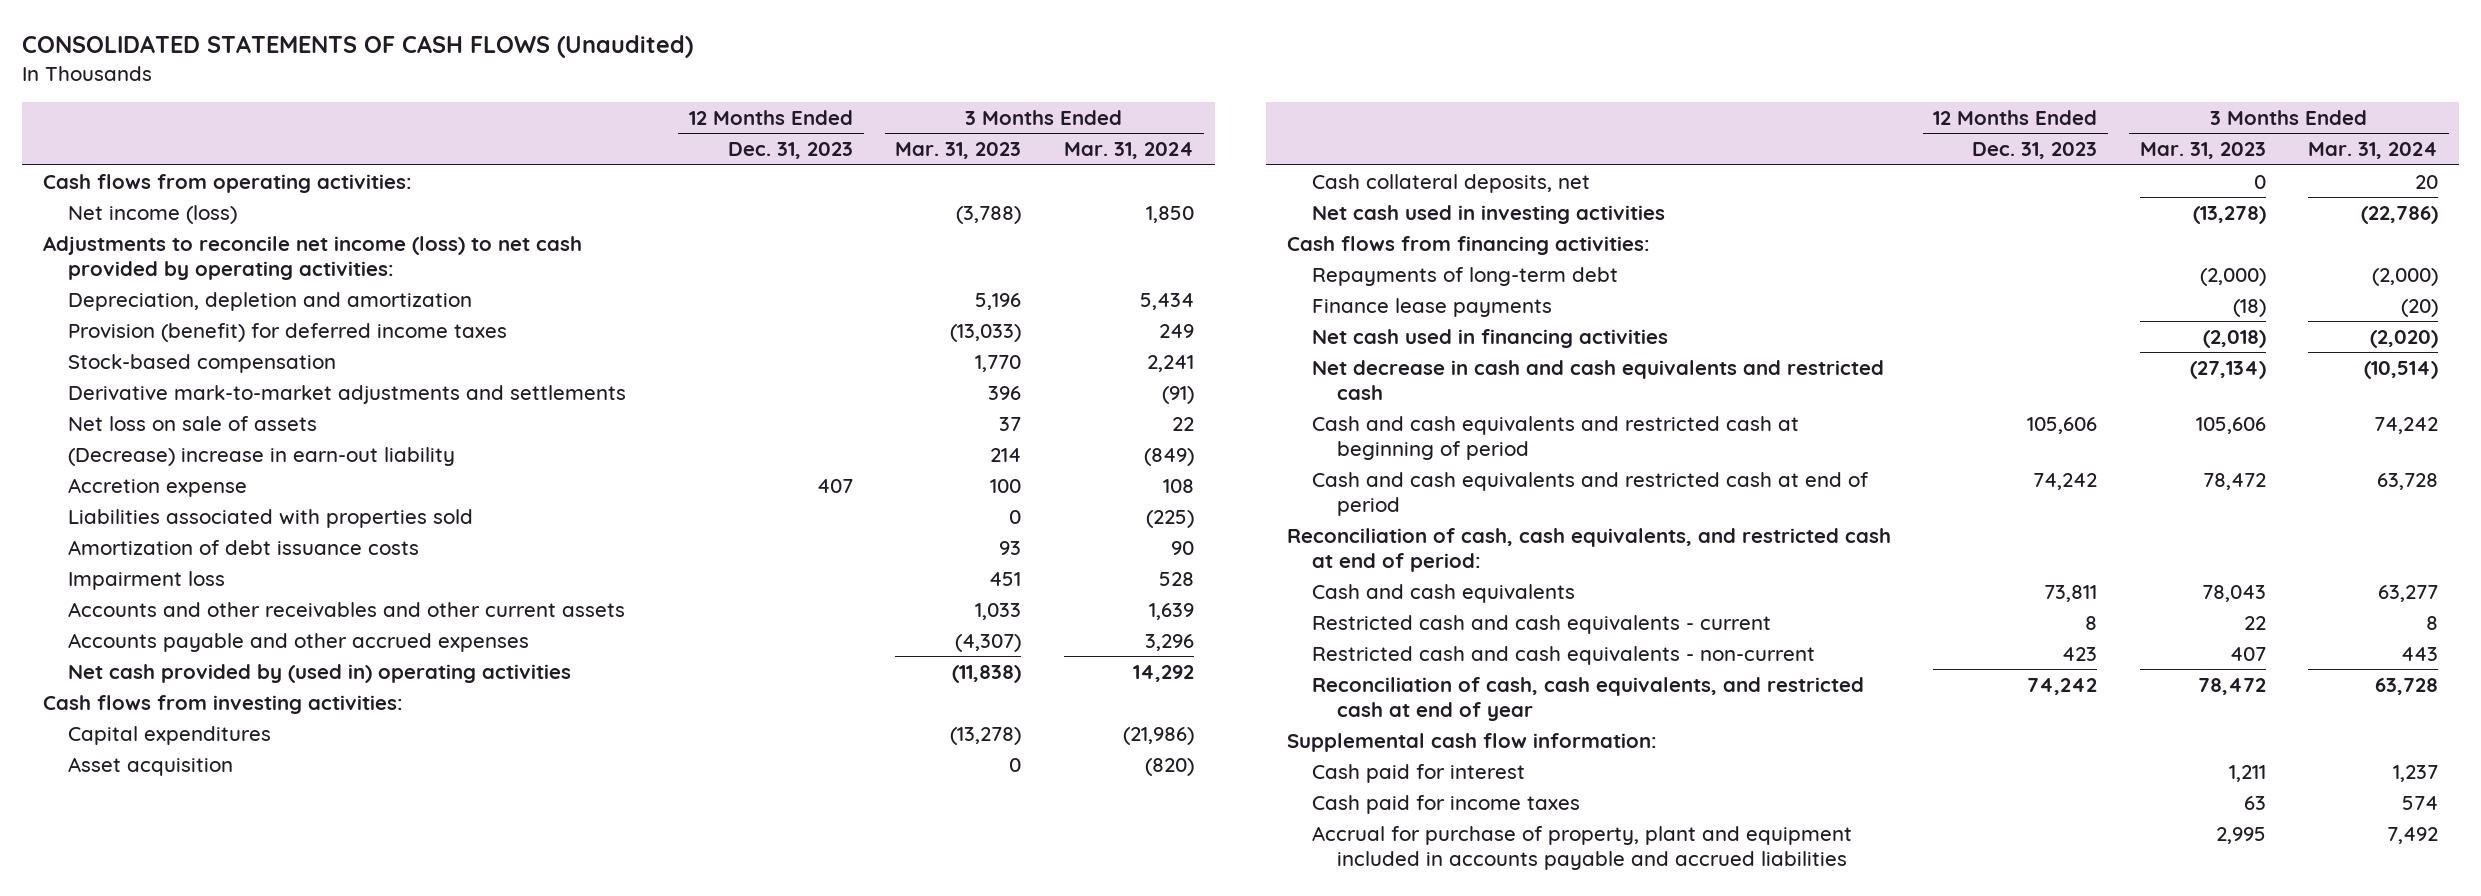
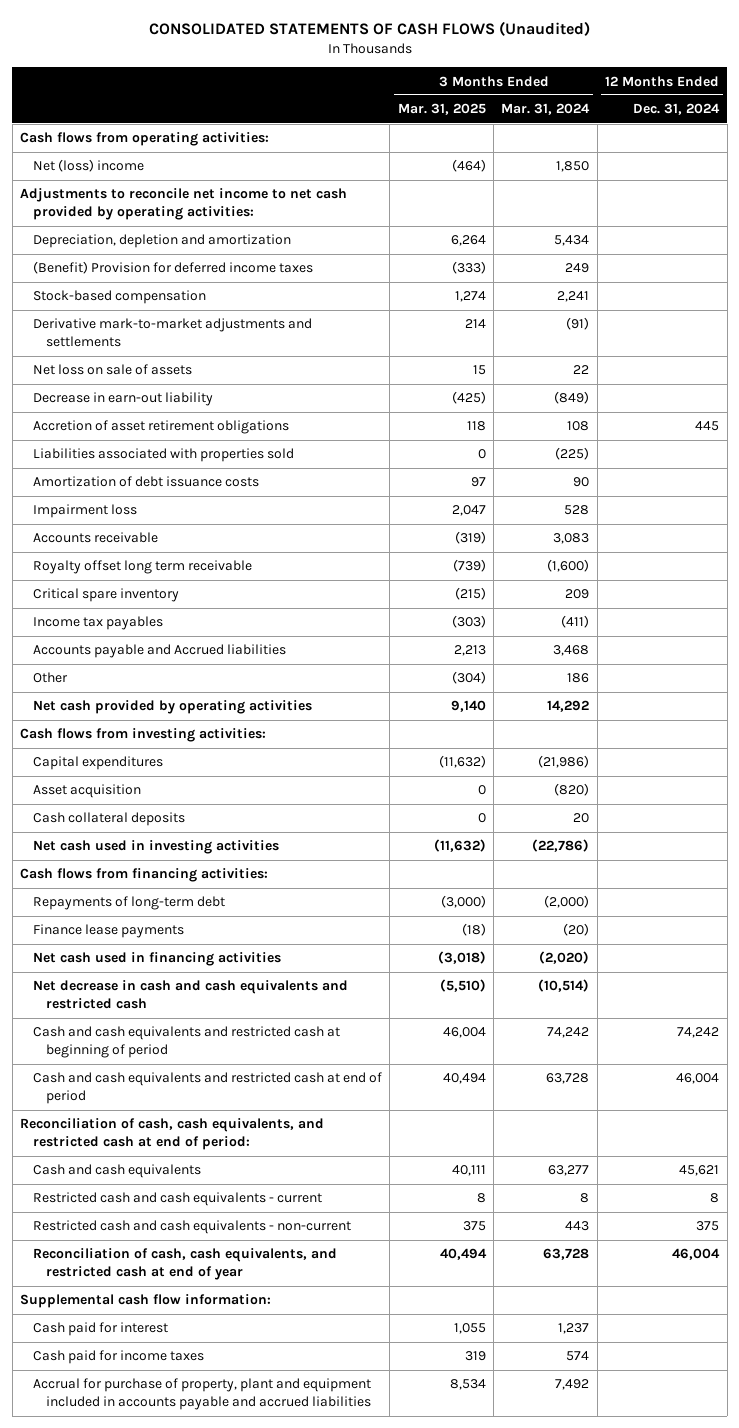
- | 12 Months Ended Dec. 31, 2023 | 3 Months Ended Mar. 31, 2023 | 3 Months Ended Mar. 31, 2024
+ | 3 Months Ended Mar. 31, 2025 | 3 Months Ended Mar. 31, 2024 | 12 Months Ended Dec. 31, 2024
- Net income (loss) | | (3,788) | 1,850
- Adjustments to reconcile net income (loss) to net cash provided by operating activities:
+ Net (loss) income | (464) | 1,850 |
+ Adjustments to reconcile net income to net cash provided by operating activities:
- Provision (benefit) for deferred income taxes | | (13,033) | 249
+ (Benefit) Provision for deferred income taxes | (333) | 249 |
- (Decrease) increase in earn-out liability | | 214 | (849)
- Accretion expense | 407 | 100 | 108
+ Decrease in earn-out liability | (425) | (849) |
+ Accretion of asset retirement obligations | 118 | 108 | 445
- Accounts and other receivables and other current assets | | 1,033 | 1,639
- Accounts payable and other accrued expenses | | (4,307) | 3,296
- Net cash provided by (used in) operating activities | | (11,838) | 14,292
+ Accounts receivable | (319) | 3,083 |
+ Royalty offset long term receivable | (739) | (1,600) |
+ Critical spare inventory | (215) | 209 |
+ Income tax payables | (303) | (411) |
+ Accounts payable and Accrued liabilities | 2,213 | 3,468 |
+ Other | (304) | 186 |
+ Net cash provided by operating activities | 9,140 | 14,292 |
- Cash collateral deposits, net | | 0 | 20
+ Cash collateral deposits | 0 | 20 |

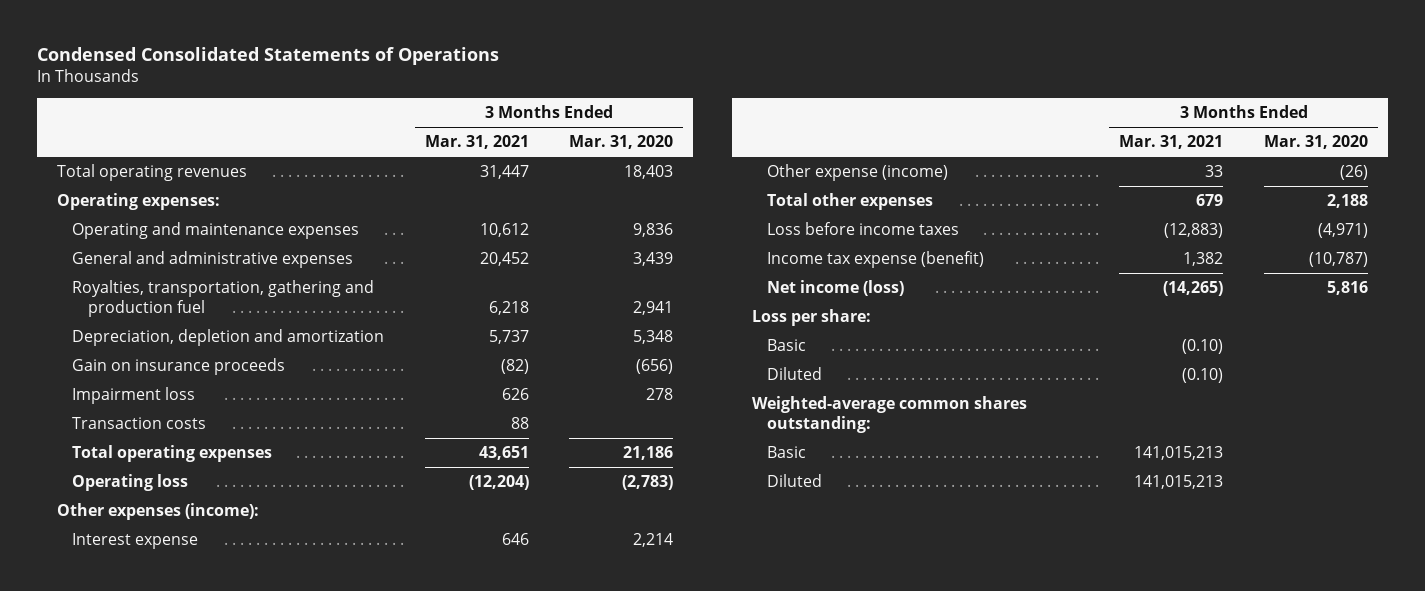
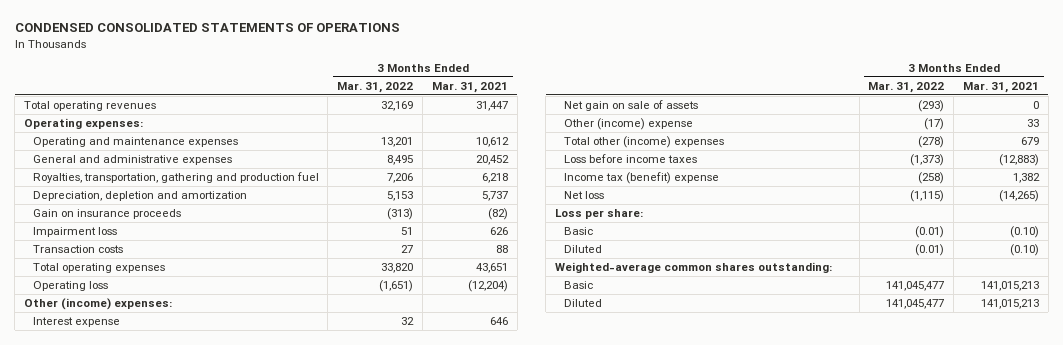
- Condensed Consolidated Statements of Operations
+ CONDENSED CONSOLIDATED STATEMENTS OF OPERATIONS
- | 3 Months Ended Mar. 31, 2021 | 3 Months Ended Mar. 31, 2020
+ | 3 Months Ended Mar. 31, 2022 | 3 Months Ended Mar. 31, 2021
- Other expenses (income):
+ Other (income) expenses:
- Other expense (income) | 33 | (26)
- Total other expenses | 679 | 2,188
+ Net gain on sale of assets | (293) | 0
+ Other (income) expense | (17) | 33
+ Total other (income) expenses | (278) | 679
- Income tax expense (benefit) | 1,382 | (10,787)
- Net income (loss) | (14,265) | 5,816
+ Income tax (benefit) expense | (258) | 1,382
+ Net loss | (1,115) | (14,265)

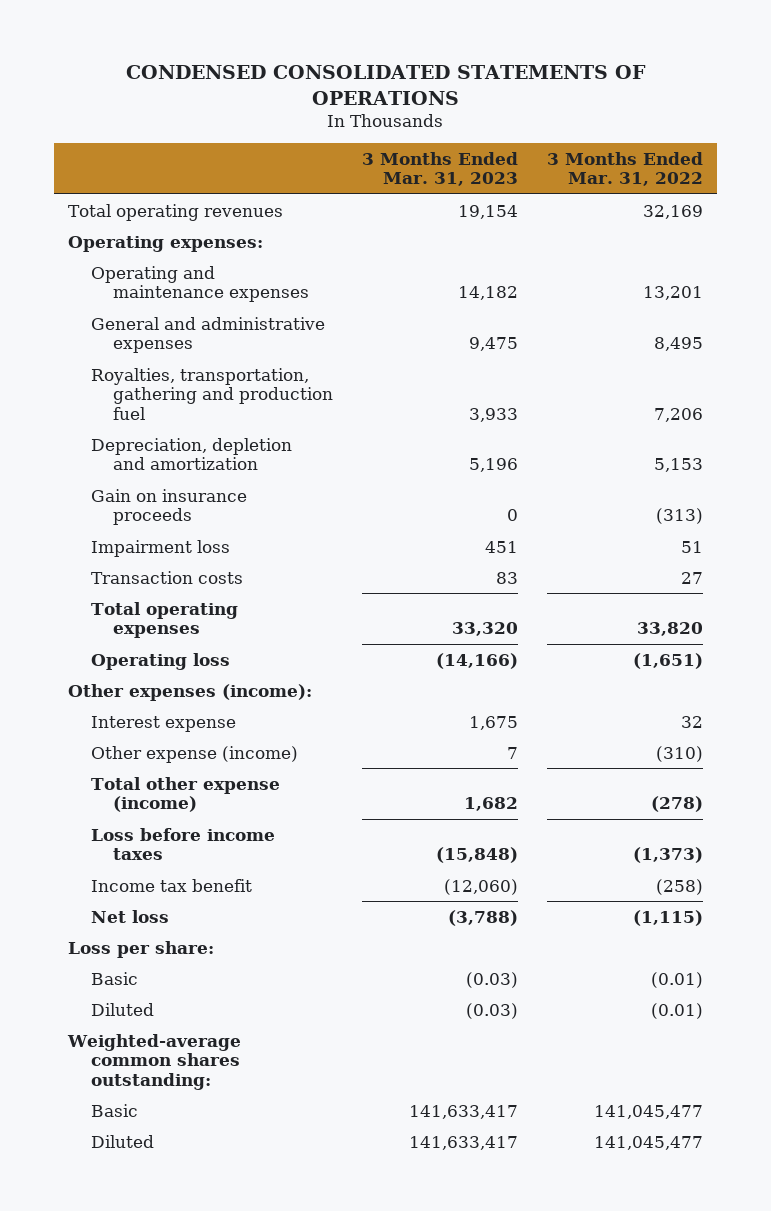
- | 3 Months Ended Mar. 31, 2022 | 3 Months Ended Mar. 31, 2021
+ | 3 Months Ended Mar. 31, 2023 | 3 Months Ended Mar. 31, 2022
- Other (income) expenses:
+ Other expenses (income):
- Net gain on sale of assets | (293) | 0
- Other (income) expense | (17) | 33
- Total other (income) expenses | (278) | 679
+ Other expense (income) | 7 | (310)
+ Total other expense (income) | 1,682 | (278)
- Income tax (benefit) expense | (258) | 1,382
+ Income tax benefit | (12,060) | (258)

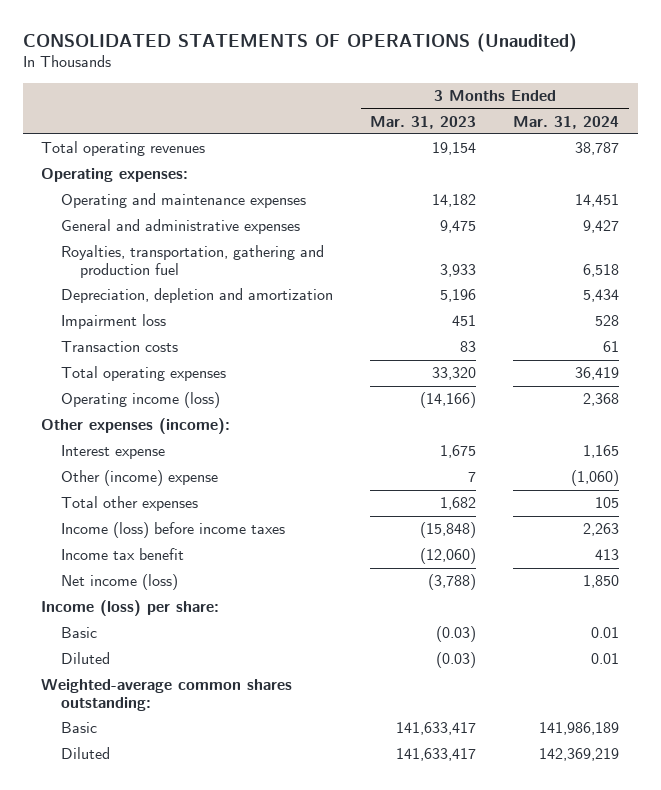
- CONDENSED CONSOLIDATED STATEMENTS OF OPERATIONS
+ CONSOLIDATED STATEMENTS OF OPERATIONS (Unaudited)
- | 3 Months Ended Mar. 31, 2023 | 3 Months Ended Mar. 31, 2022
+ | 3 Months Ended Mar. 31, 2023 | 3 Months Ended Mar. 31, 2024
- Gain on insurance proceeds | 0 | (313)
- Operating loss | (14,166) | (1,651)
+ Operating income (loss) | (14,166) | 2,368
- Other expense (income) | 7 | (310)
- Total other expense (income) | 1,682 | (278)
- Loss before income taxes | (15,848) | (1,373)
+ Other (income) expense | 7 | (1,060)
+ Total other expenses | 1,682 | 105
+ Income (loss) before income taxes | (15,848) | 2,263
- Net loss | (3,788) | (1,115)
- Loss per share:
+ Net income (loss) | (3,788) | 1,850
+ Income (loss) per share:

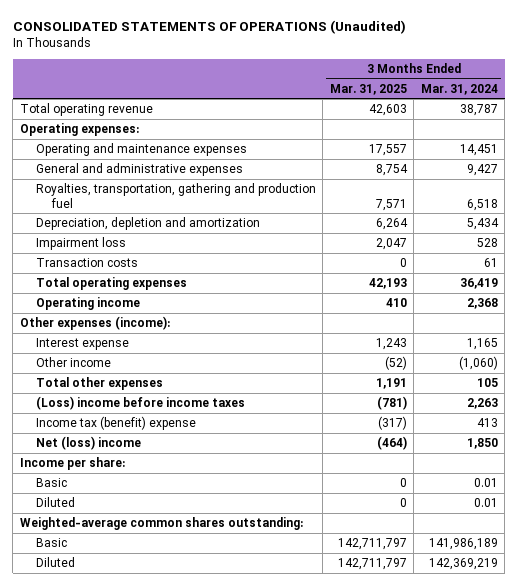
- | 3 Months Ended Mar. 31, 2023 | 3 Months Ended Mar. 31, 2024
+ | 3 Months Ended Mar. 31, 2025 | 3 Months Ended Mar. 31, 2024
- Total operating revenues | 19,154 | 38,787
+ Total operating revenue | 42,603 | 38,787
- Operating income (loss) | (14,166) | 2,368
+ Operating income | 410 | 2,368
- Other (income) expense | 7 | (1,060)
+ Other income | (52) | (1,060)
- Income (loss) before income taxes | (15,848) | 2,263
- Income tax benefit | (12,060) | 413
- Net income (loss) | (3,788) | 1,850
- Income (loss) per share:
+ (Loss) income before income taxes | (781) | 2,263
+ Income tax (benefit) expense | (317) | 413
+ Net (loss) income | (464) | 1,850
+ Income per share:

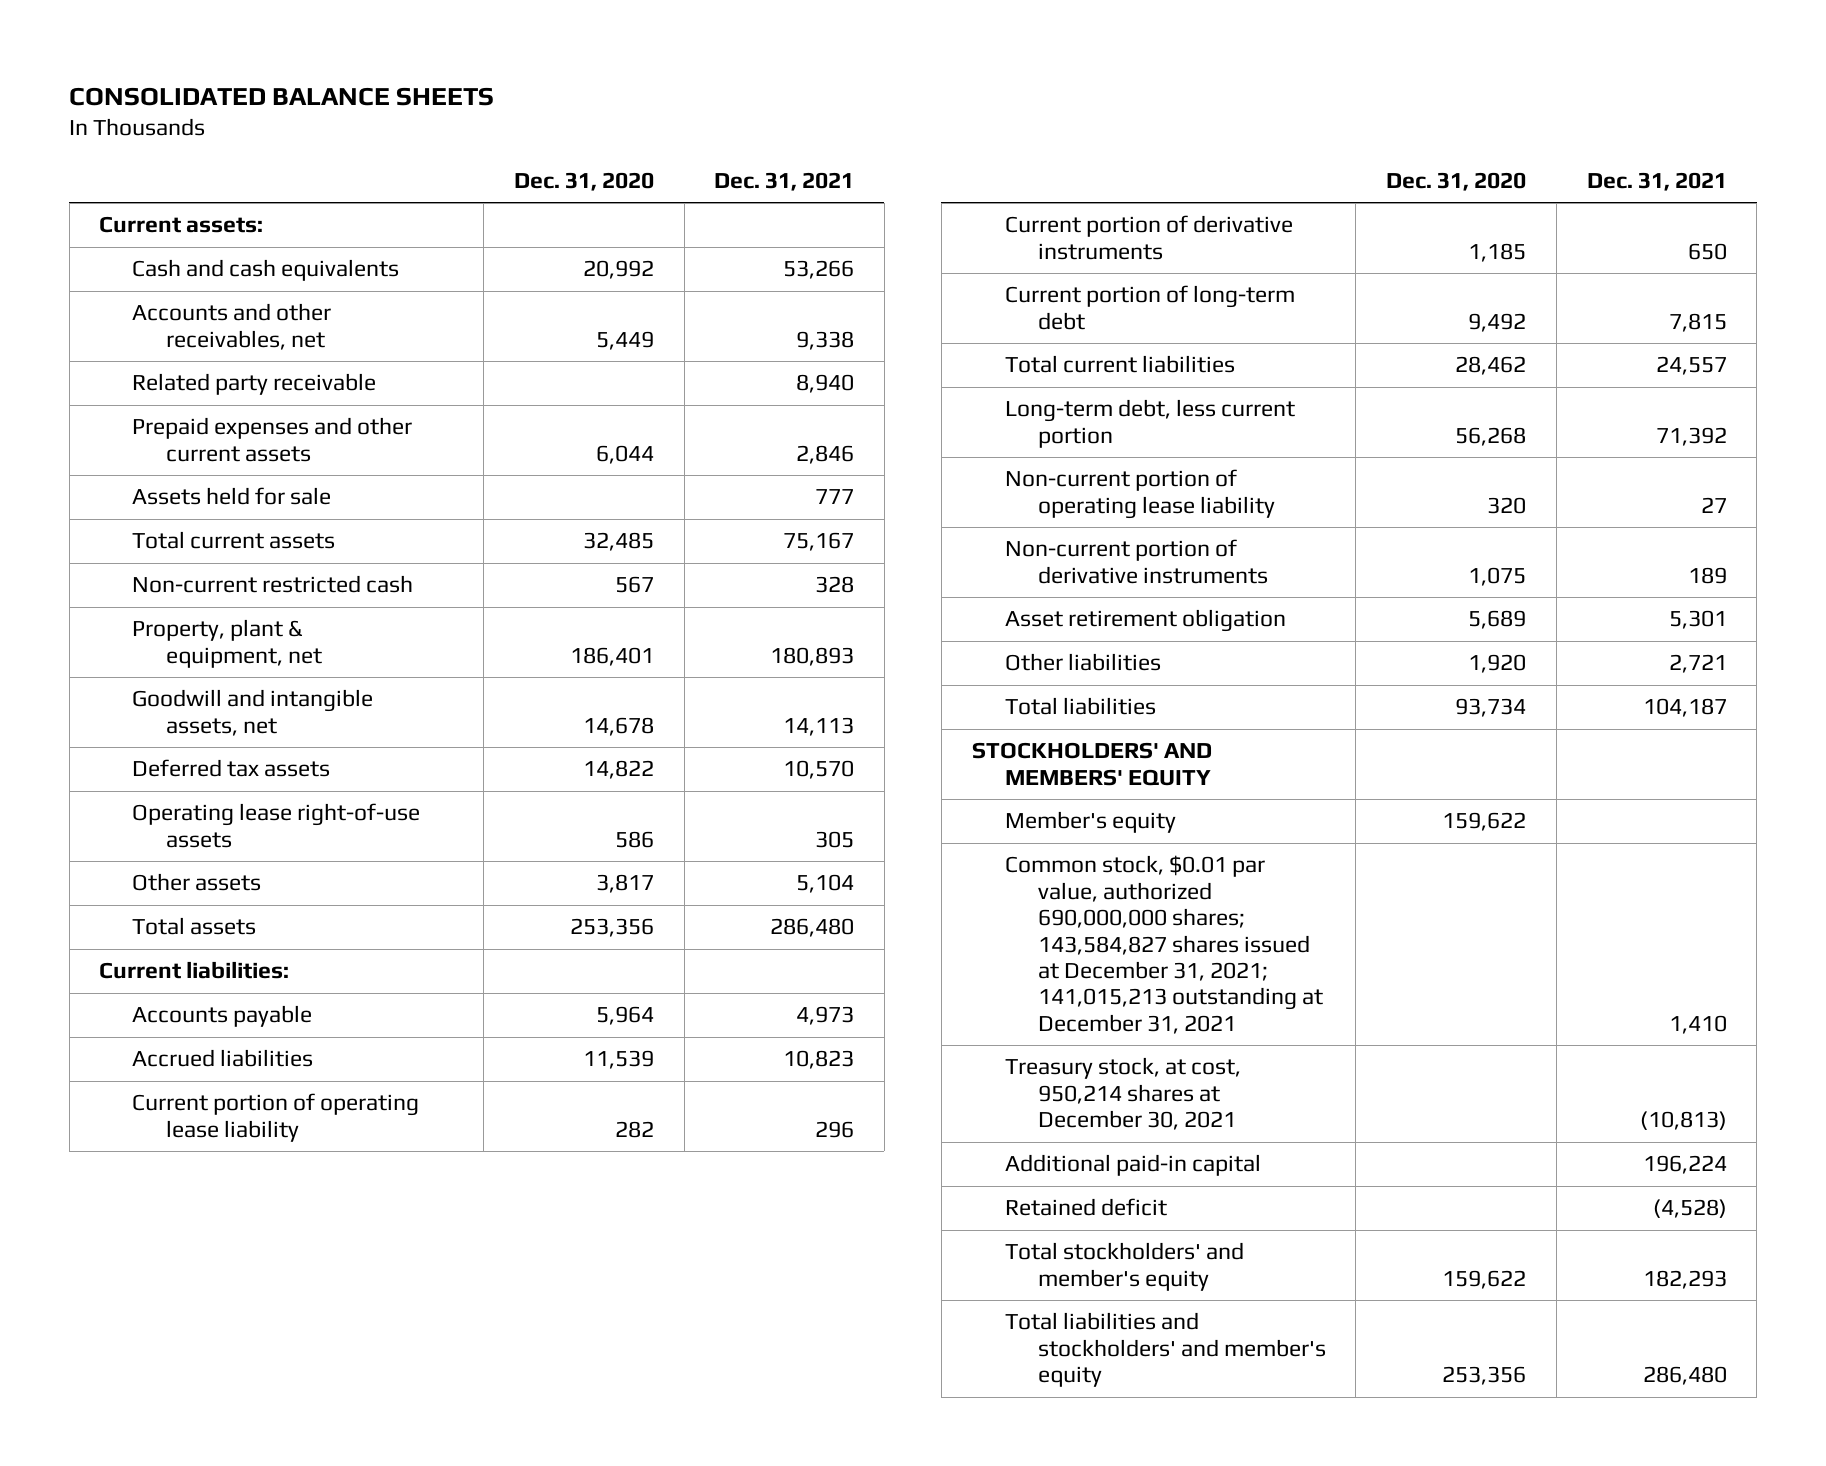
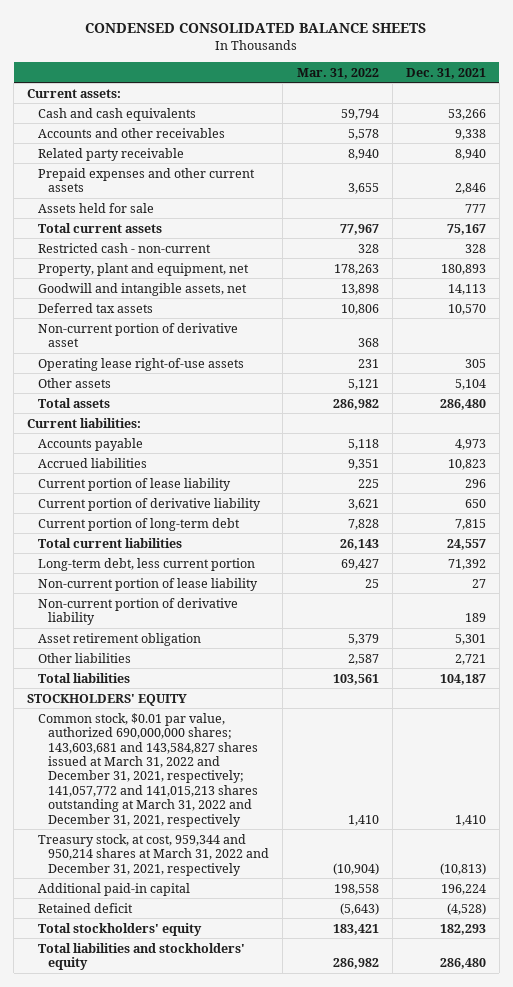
- CONSOLIDATED BALANCE SHEETS
+ CONDENSED CONSOLIDATED BALANCE SHEETS
- | Dec. 31, 2020 | Dec. 31, 2021
+ | Mar. 31, 2022 | Dec. 31, 2021
- Accounts and other receivables, net | 5,449 | 9,338
+ Accounts and other receivables | 5,578 | 9,338
- Non-current restricted cash | 567 | 328
- Property, plant & equipment, net | 186,401 | 180,893
+ Restricted cash - non-current | 328 | 328
+ Property, plant and equipment, net | 178,263 | 180,893
+ Non-current portion of derivative asset | 368 |
- Current portion of operating lease liability | 282 | 296
- Current portion of derivative instruments | 1,185 | 650
+ Current portion of lease liability | 225 | 296
+ Current portion of derivative liability | 3,621 | 650
- Non-current portion of operating lease liability | 320 | 27
- Non-current portion of derivative instruments | 1,075 | 189
+ Non-current portion of lease liability | 25 | 27
+ Non-current portion of derivative liability | | 189
- STOCKHOLDERS' AND MEMBERS' EQUITY
- Member's equity | 159,622 |
- Common stock, $0.01 par value, authorized 690,000,000 shares; 143,584,827 shares issued at December 31, 2021; 141,015,213 outstanding at December 31, 2021 | | 1,410
- Treasury stock, at cost, 950,214 shares at December 30, 2021 | | (10,813)
+ STOCKHOLDERS' EQUITY
+ Common stock, $0.01 par value, authorized 690,000,000 shares; 143,603,681 and 143,584,827 shares issued at March 31, 2022 and December 31, 2021, respectively; 141,057,772 and 141,015,213 shares outstanding at March 31, 2022 and December 31, 2021, respectively | 1,410 | 1,410
+ Treasury stock, at cost, 959,344 and 950,214 shares at March 31, 2022 and December 31, 2021, respectively | (10,904) | (10,813)
- Total stockholders' and member's equity | 159,622 | 182,293
- Total liabilities and stockholders' and member's equity | 253,356 | 286,480
+ Total stockholders' equity | 183,421 | 182,293
+ Total liabilities and stockholders' equity | 286,982 | 286,480

